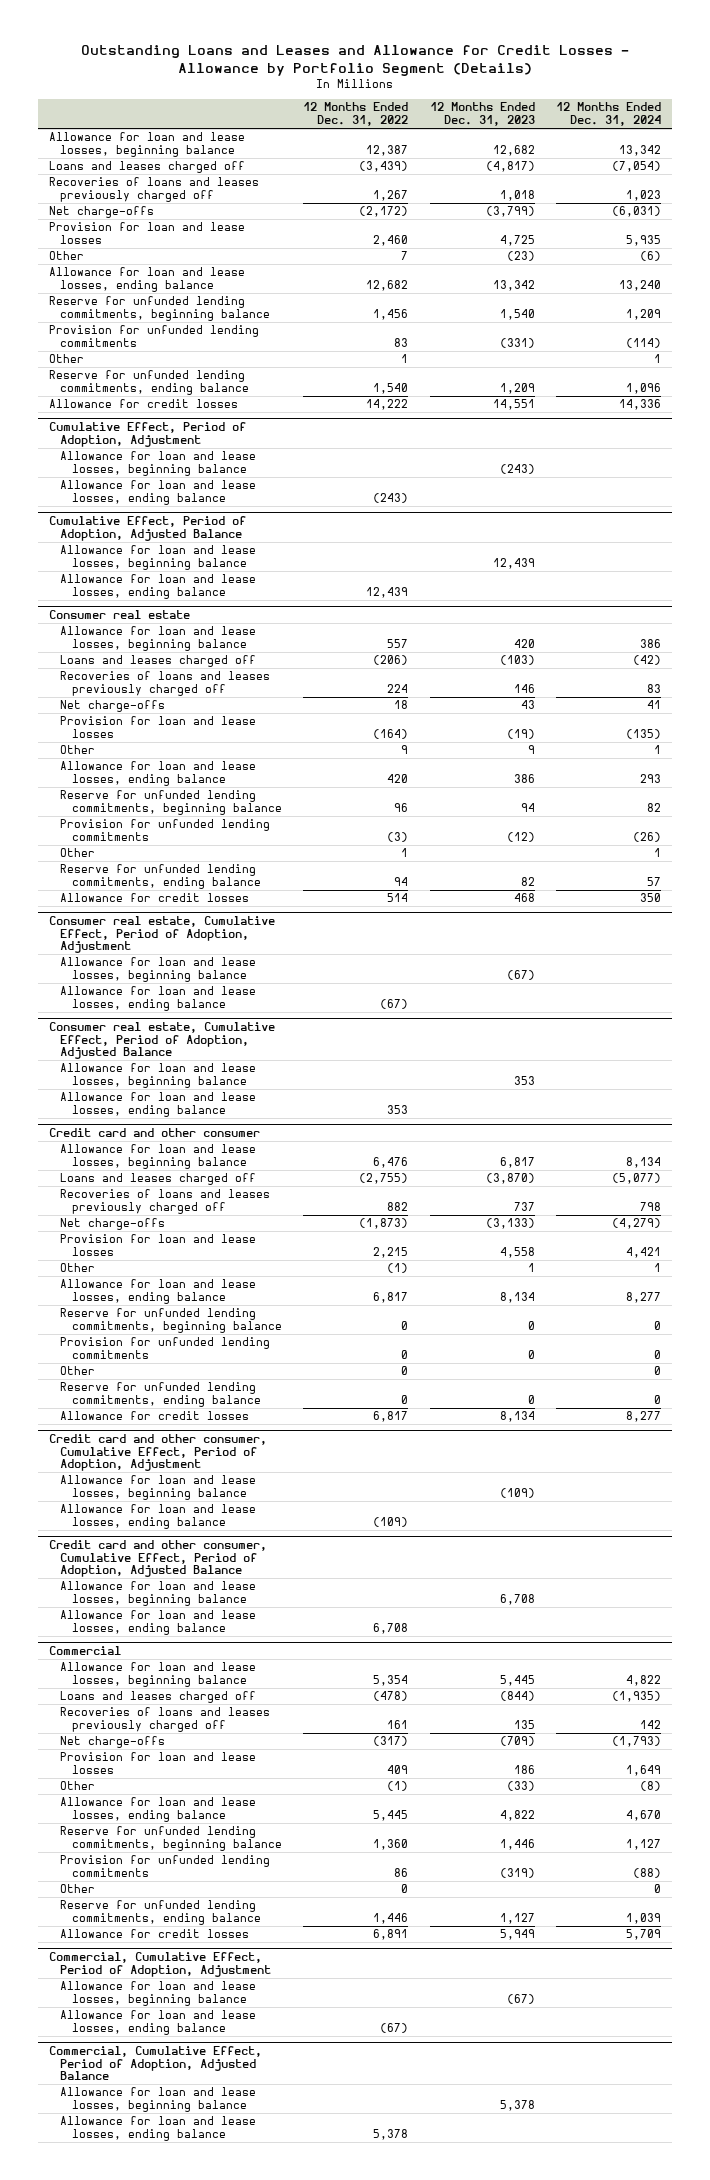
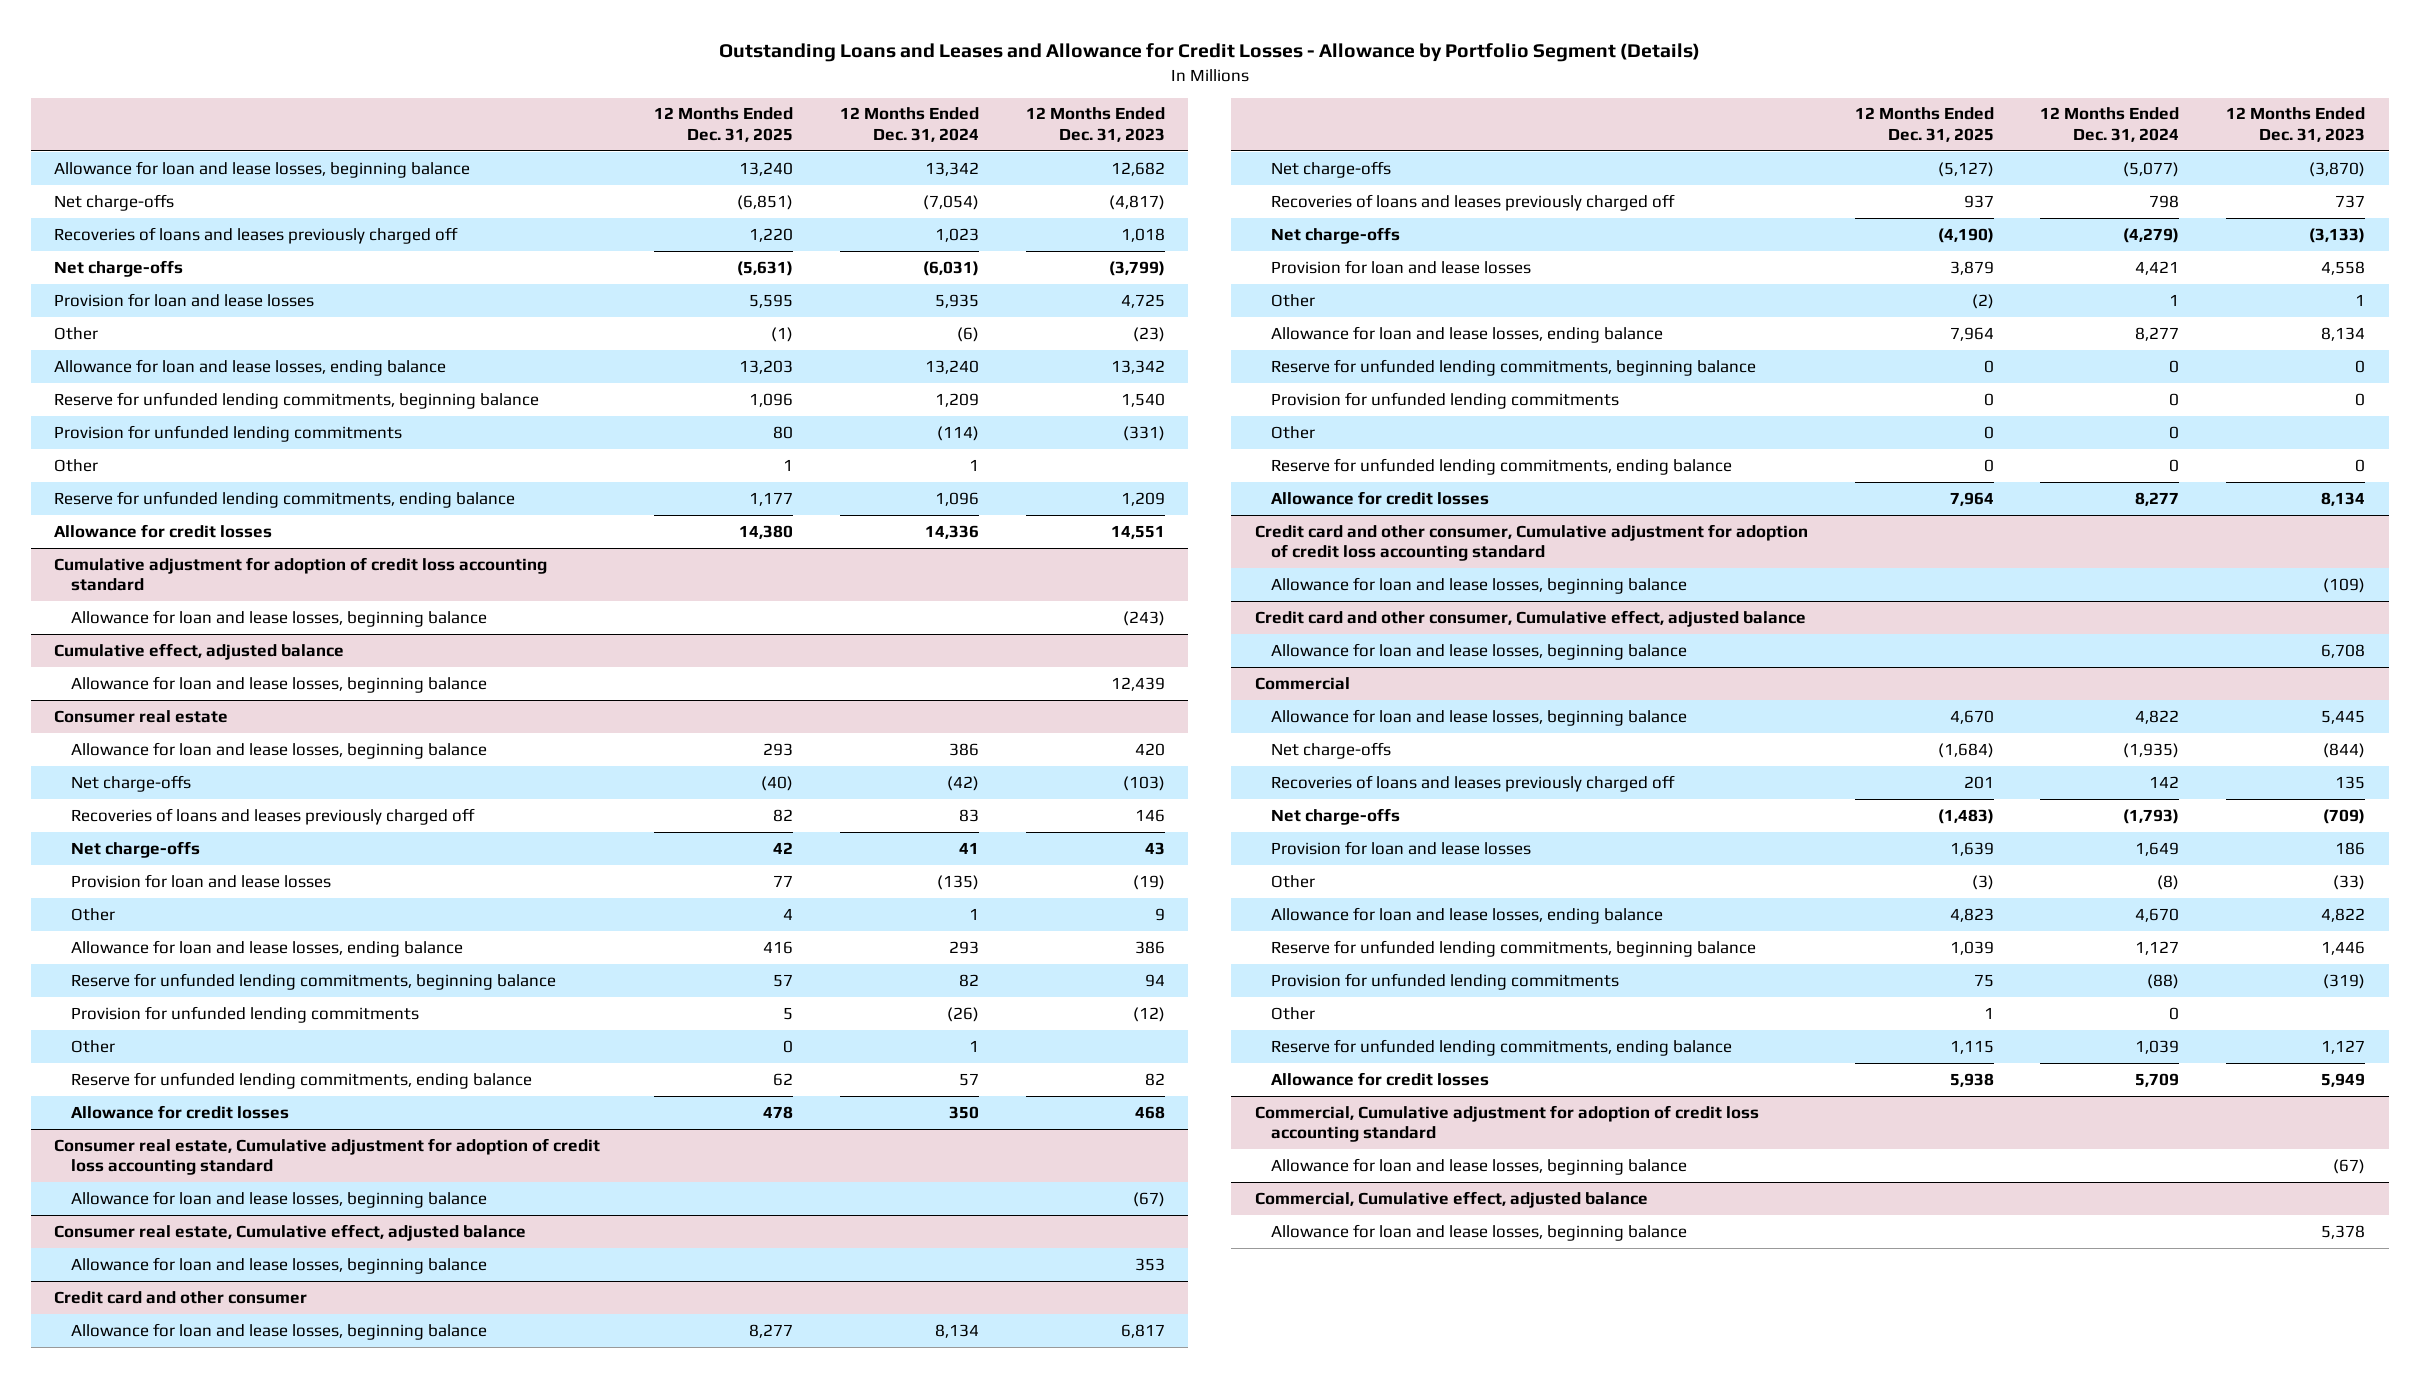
- | 12 Months Ended Dec. 31, 2022 | 12 Months Ended Dec. 31, 2023 | 12 Months Ended Dec. 31, 2024
+ | 12 Months Ended Dec. 31, 2025 | 12 Months Ended Dec. 31, 2024 | 12 Months Ended Dec. 31, 2023
- Loans and leases charged off | (3,439) | (4,817) | (7,054)
+ Net charge-offs | (6,851) | (7,054) | (4,817)
- Cumulative Effect, Period of Adoption, Adjustment
+ Cumulative adjustment for adoption of credit loss accounting standard
- Allowance for loan and lease losses, ending balance | (243) | |
- Cumulative Effect, Period of Adoption, Adjusted Balance
+ Cumulative effect, adjusted balance
- Allowance for loan and lease losses, ending balance | 12,439 | |
@ Consumer real estate
- Loans and leases charged off | (206) | (103) | (42)
+ Net charge-offs | (40) | (42) | (103)
- Consumer real estate, Cumulative Effect, Period of Adoption, Adjustment
+ Consumer real estate, Cumulative adjustment for adoption of credit loss accounting standard
- Allowance for loan and lease losses, ending balance | (67) | |
- Consumer real estate, Cumulative Effect, Period of Adoption, Adjusted Balance
+ Consumer real estate, Cumulative effect, adjusted balance
- Allowance for loan and lease losses, ending balance | 353 | |
@ Credit card and other consumer
- Loans and leases charged off | (2,755) | (3,870) | (5,077)
+ Net charge-offs | (5,127) | (5,077) | (3,870)
- Credit card and other consumer, Cumulative Effect, Period of Adoption, Adjustment
+ Credit card and other consumer, Cumulative adjustment for adoption of credit loss accounting standard
- Allowance for loan and lease losses, ending balance | (109) | |
- Credit card and other consumer, Cumulative Effect, Period of Adoption, Adjusted Balance
+ Credit card and other consumer, Cumulative effect, adjusted balance
- Allowance for loan and lease losses, ending balance | 6,708 | |
@ Commercial
- Loans and leases charged off | (478) | (844) | (1,935)
+ Net charge-offs | (1,684) | (1,935) | (844)
- Commercial, Cumulative Effect, Period of Adoption, Adjustment
+ Commercial, Cumulative adjustment for adoption of credit loss accounting standard
- Allowance for loan and lease losses, ending balance | (67) | |
- Commercial, Cumulative Effect, Period of Adoption, Adjusted Balance
+ Commercial, Cumulative effect, adjusted balance
- Allowance for loan and lease losses, ending balance | 5,378 | |

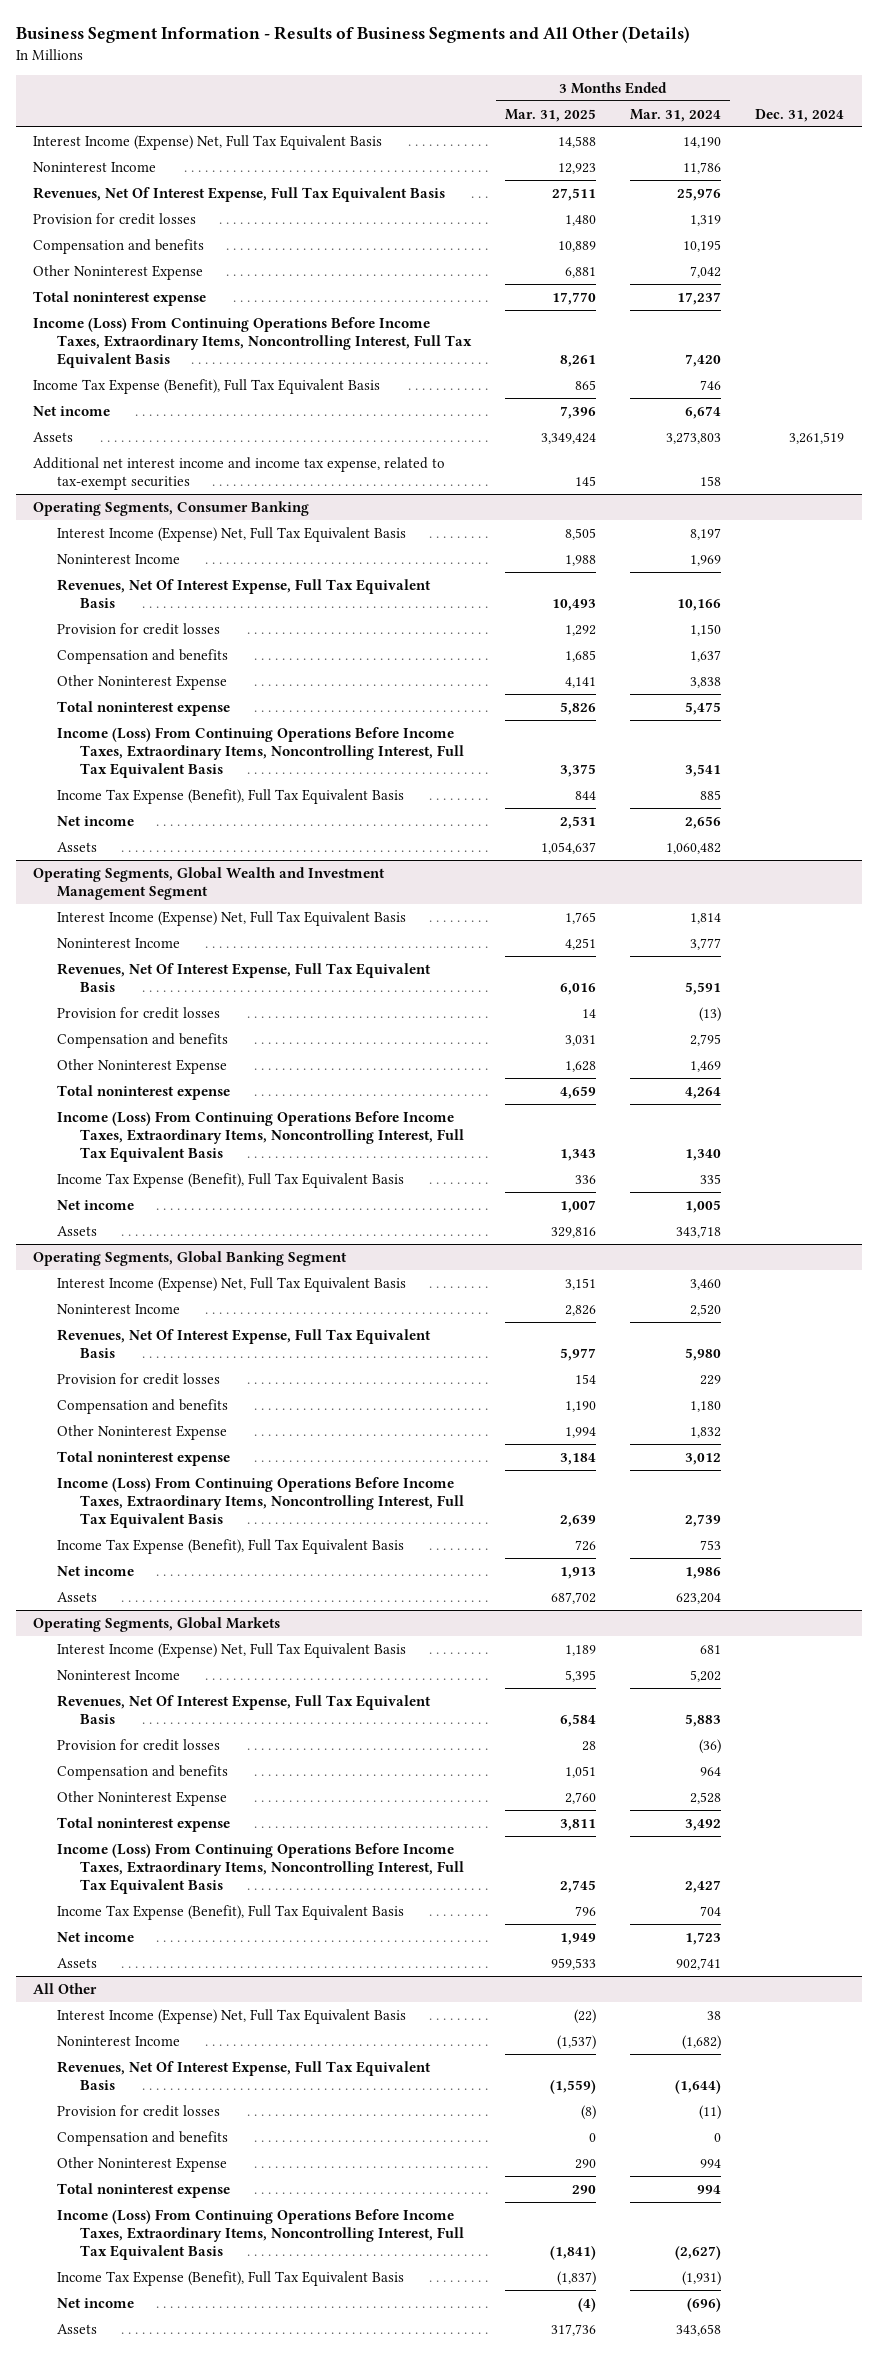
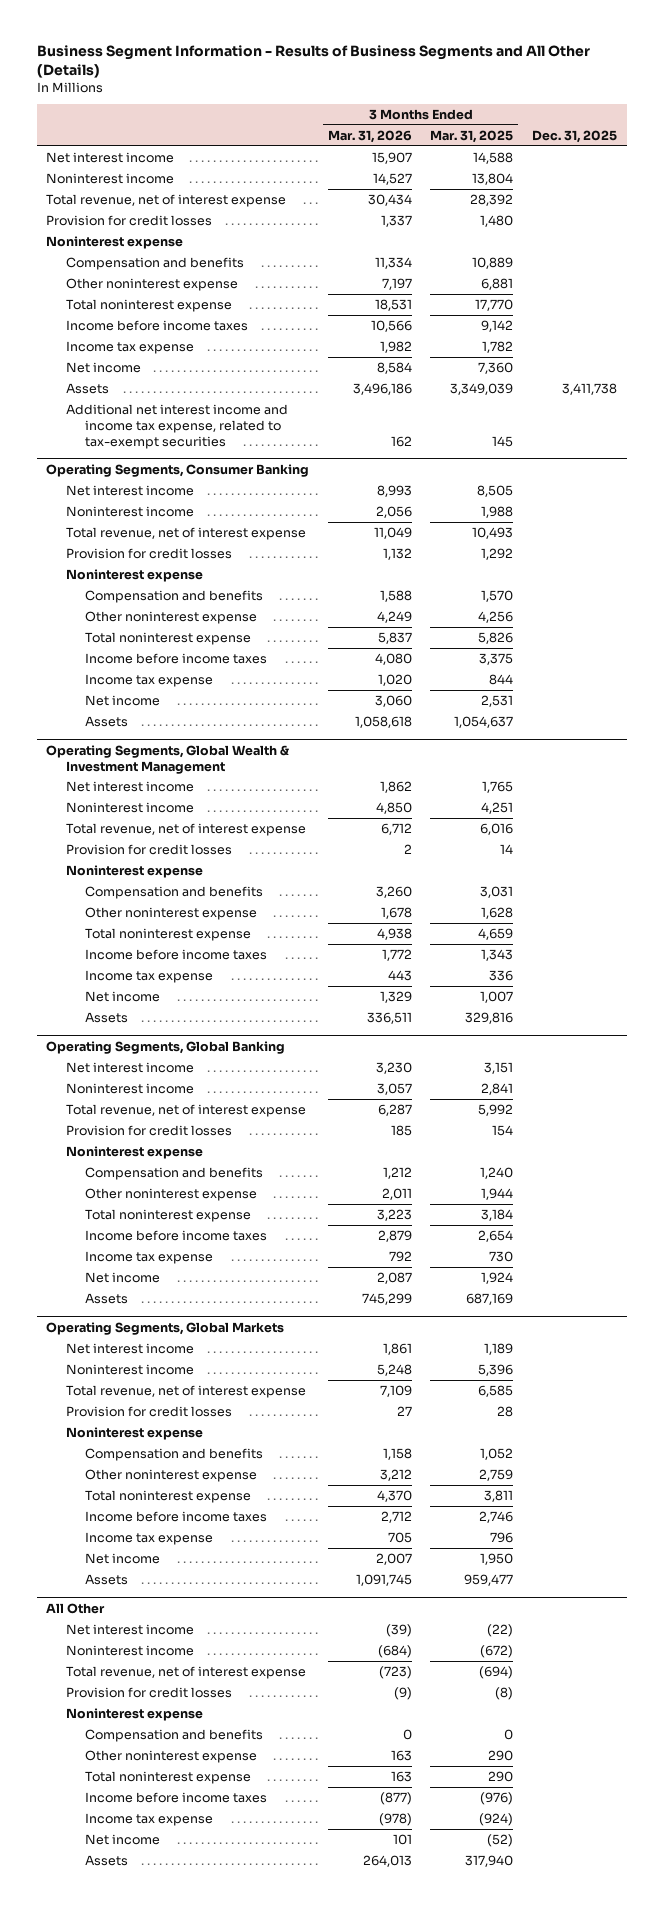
- | 3 Months Ended Mar. 31, 2025 | 3 Months Ended Mar. 31, 2024 | Dec. 31, 2024
+ | 3 Months Ended Mar. 31, 2026 | 3 Months Ended Mar. 31, 2025 | Dec. 31, 2025
- Interest Income (Expense) Net, Full Tax Equivalent Basis | 14,588 | 14,190 |
- Noninterest Income | 12,923 | 11,786 |
- Revenues, Net Of Interest Expense, Full Tax Equivalent Basis | 27,511 | 25,976 |
+ Net interest income | 15,907 | 14,588 |
+ Noninterest income | 14,527 | 13,804 |
+ Total revenue, net of interest expense | 30,434 | 28,392 |
+ Noninterest expense
- Other Noninterest Expense | 6,881 | 7,042 |
+ Other noninterest expense | 7,197 | 6,881 |
- Income (Loss) From Continuing Operations Before Income Taxes, Extraordinary Items, Noncontrolling Interest, Full Tax Equivalent Basis | 8,261 | 7,420 |
- Income Tax Expense (Benefit), Full Tax Equivalent Basis | 865 | 746 |
- Net income | 7,396 | 6,674 |
- Assets | 3,349,424 | 3,273,803 | 3,261,519
+ Income before income taxes | 10,566 | 9,142 |
+ Income tax expense | 1,982 | 1,782 |
+ Net income | 8,584 | 7,360 |
+ Assets | 3,496,186 | 3,349,039 | 3,411,738
@ Operating Segments, Consumer Banking
- Interest Income (Expense) Net, Full Tax Equivalent Basis | 8,505 | 8,197 |
- Noninterest Income | 1,988 | 1,969 |
- Revenues, Net Of Interest Expense, Full Tax Equivalent Basis | 10,493 | 10,166 |
+ Net interest income | 8,993 | 8,505 |
+ Noninterest income | 2,056 | 1,988 |
+ Total revenue, net of interest expense | 11,049 | 10,493 |
- Compensation and benefits | 1,685 | 1,637 |
- Other Noninterest Expense | 4,141 | 3,838 |
+ Noninterest expense
+ Compensation and benefits | 1,588 | 1,570 |
+ Other noninterest expense | 4,249 | 4,256 |
- Income (Loss) From Continuing Operations Before Income Taxes, Extraordinary Items, Noncontrolling Interest, Full Tax Equivalent Basis | 3,375 | 3,541 |
- Income Tax Expense (Benefit), Full Tax Equivalent Basis | 844 | 885 |
+ Income before income taxes | 4,080 | 3,375 |
+ Income tax expense | 1,020 | 844 |
- Operating Segments, Global Wealth and Investment Management Segment
- Interest Income (Expense) Net, Full Tax Equivalent Basis | 1,765 | 1,814 |
- Noninterest Income | 4,251 | 3,777 |
- Revenues, Net Of Interest Expense, Full Tax Equivalent Basis | 6,016 | 5,591 |
+ Operating Segments, Global Wealth & Investment Management
+ Net interest income | 1,862 | 1,765 |
+ Noninterest income | 4,850 | 4,251 |
+ Total revenue, net of interest expense | 6,712 | 6,016 |
+ Noninterest expense
- Other Noninterest Expense | 1,628 | 1,469 |
+ Other noninterest expense | 1,678 | 1,628 |
- Income (Loss) From Continuing Operations Before Income Taxes, Extraordinary Items, Noncontrolling Interest, Full Tax Equivalent Basis | 1,343 | 1,340 |
- Income Tax Expense (Benefit), Full Tax Equivalent Basis | 336 | 335 |
+ Income before income taxes | 1,772 | 1,343 |
+ Income tax expense | 443 | 336 |
- Operating Segments, Global Banking Segment
- Interest Income (Expense) Net, Full Tax Equivalent Basis | 3,151 | 3,460 |
- Noninterest Income | 2,826 | 2,520 |
- Revenues, Net Of Interest Expense, Full Tax Equivalent Basis | 5,977 | 5,980 |
+ Operating Segments, Global Banking
+ Net interest income | 3,230 | 3,151 |
+ Noninterest income | 3,057 | 2,841 |
+ Total revenue, net of interest expense | 6,287 | 5,992 |
- Compensation and benefits | 1,190 | 1,180 |
- Other Noninterest Expense | 1,994 | 1,832 |
+ Noninterest expense
+ Compensation and benefits | 1,212 | 1,240 |
+ Other noninterest expense | 2,011 | 1,944 |
- Income (Loss) From Continuing Operations Before Income Taxes, Extraordinary Items, Noncontrolling Interest, Full Tax Equivalent Basis | 2,639 | 2,739 |
- Income Tax Expense (Benefit), Full Tax Equivalent Basis | 726 | 753 |
- Net income | 1,913 | 1,986 |
- Assets | 687,702 | 623,204 |
+ Income before income taxes | 2,879 | 2,654 |
+ Income tax expense | 792 | 730 |
+ Net income | 2,087 | 1,924 |
+ Assets | 745,299 | 687,169 |
@ Operating Segments, Global Markets
- Interest Income (Expense) Net, Full Tax Equivalent Basis | 1,189 | 681 |
- Noninterest Income | 5,395 | 5,202 |
- Revenues, Net Of Interest Expense, Full Tax Equivalent Basis | 6,584 | 5,883 |
+ Net interest income | 1,861 | 1,189 |
+ Noninterest income | 5,248 | 5,396 |
+ Total revenue, net of interest expense | 7,109 | 6,585 |
- Compensation and benefits | 1,051 | 964 |
- Other Noninterest Expense | 2,760 | 2,528 |
+ Noninterest expense
+ Compensation and benefits | 1,158 | 1,052 |
+ Other noninterest expense | 3,212 | 2,759 |
- Income (Loss) From Continuing Operations Before Income Taxes, Extraordinary Items, Noncontrolling Interest, Full Tax Equivalent Basis | 2,745 | 2,427 |
- Income Tax Expense (Benefit), Full Tax Equivalent Basis | 796 | 704 |
- Net income | 1,949 | 1,723 |
- Assets | 959,533 | 902,741 |
+ Income before income taxes | 2,712 | 2,746 |
+ Income tax expense | 705 | 796 |
+ Net income | 2,007 | 1,950 |
+ Assets | 1,091,745 | 959,477 |
@ All Other
- Interest Income (Expense) Net, Full Tax Equivalent Basis | (22) | 38 |
- Noninterest Income | (1,537) | (1,682) |
- Revenues, Net Of Interest Expense, Full Tax Equivalent Basis | (1,559) | (1,644) |
+ Net interest income | (39) | (22) |
+ Noninterest income | (684) | (672) |
+ Total revenue, net of interest expense | (723) | (694) |
+ Noninterest expense
- Other Noninterest Expense | 290 | 994 |
+ Other noninterest expense | 163 | 290 |
- Income (Loss) From Continuing Operations Before Income Taxes, Extraordinary Items, Noncontrolling Interest, Full Tax Equivalent Basis | (1,841) | (2,627) |
- Income Tax Expense (Benefit), Full Tax Equivalent Basis | (1,837) | (1,931) |
- Net income | (4) | (696) |
- Assets | 317,736 | 343,658 |
+ Income before income taxes | (877) | (976) |
+ Income tax expense | (978) | (924) |
+ Net income | 101 | (52) |
+ Assets | 264,013 | 317,940 |

